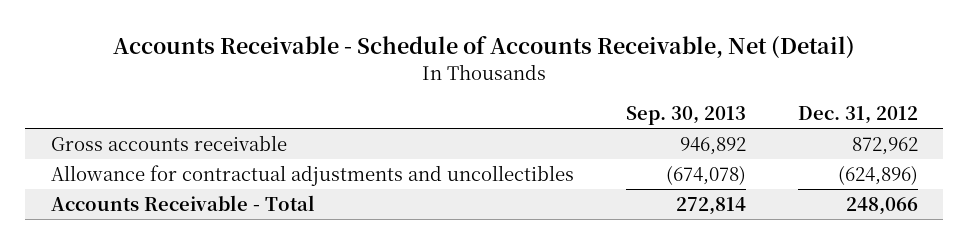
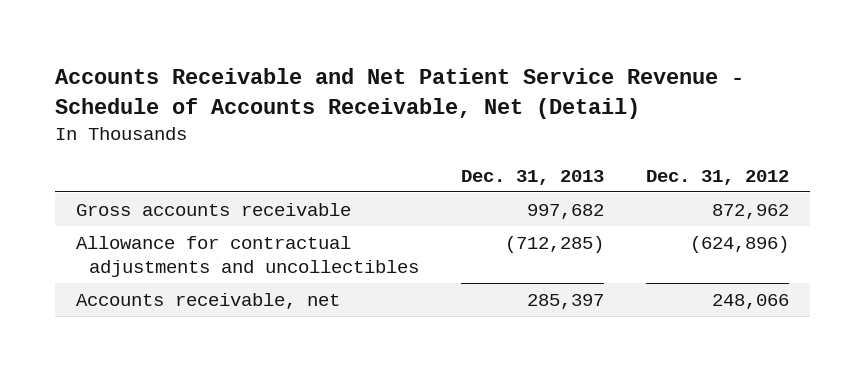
- Accounts Receivable - Schedule of Accounts Receivable, Net (Detail)
+ Accounts Receivable and Net Patient Service Revenue - Schedule of Accounts Receivable, Net (Detail)
- | Sep. 30, 2013 | Dec. 31, 2012
+ | Dec. 31, 2013 | Dec. 31, 2012
- Accounts Receivable - Total | 272,814 | 248,066
+ Accounts receivable, net | 285,397 | 248,066

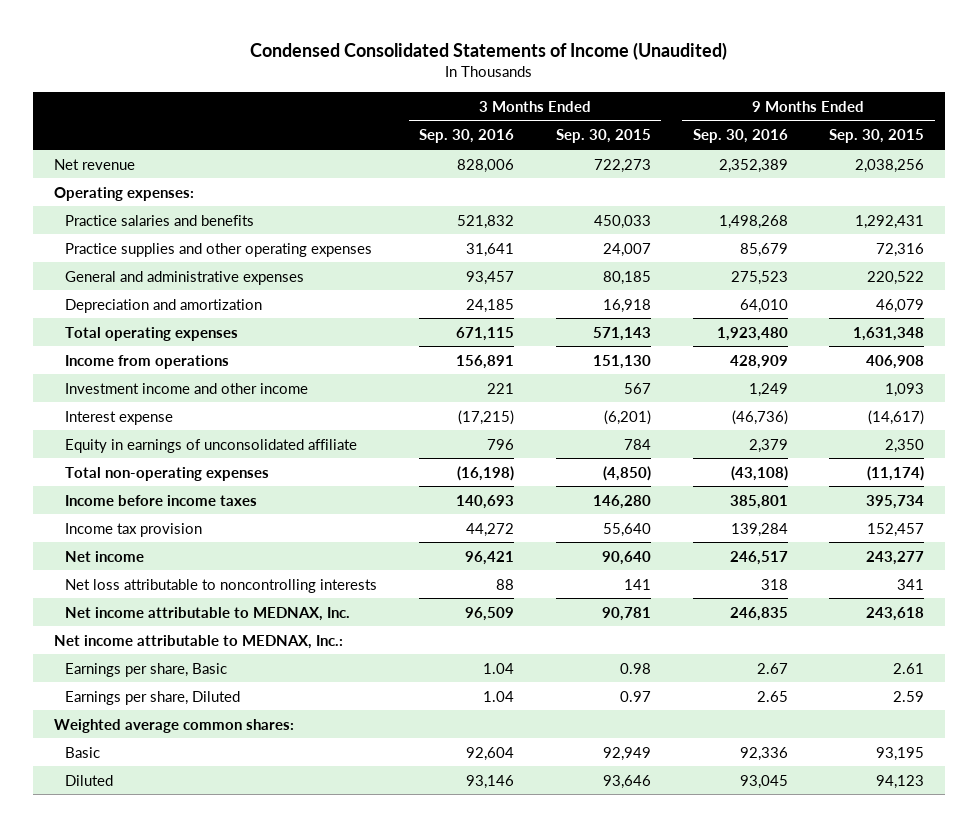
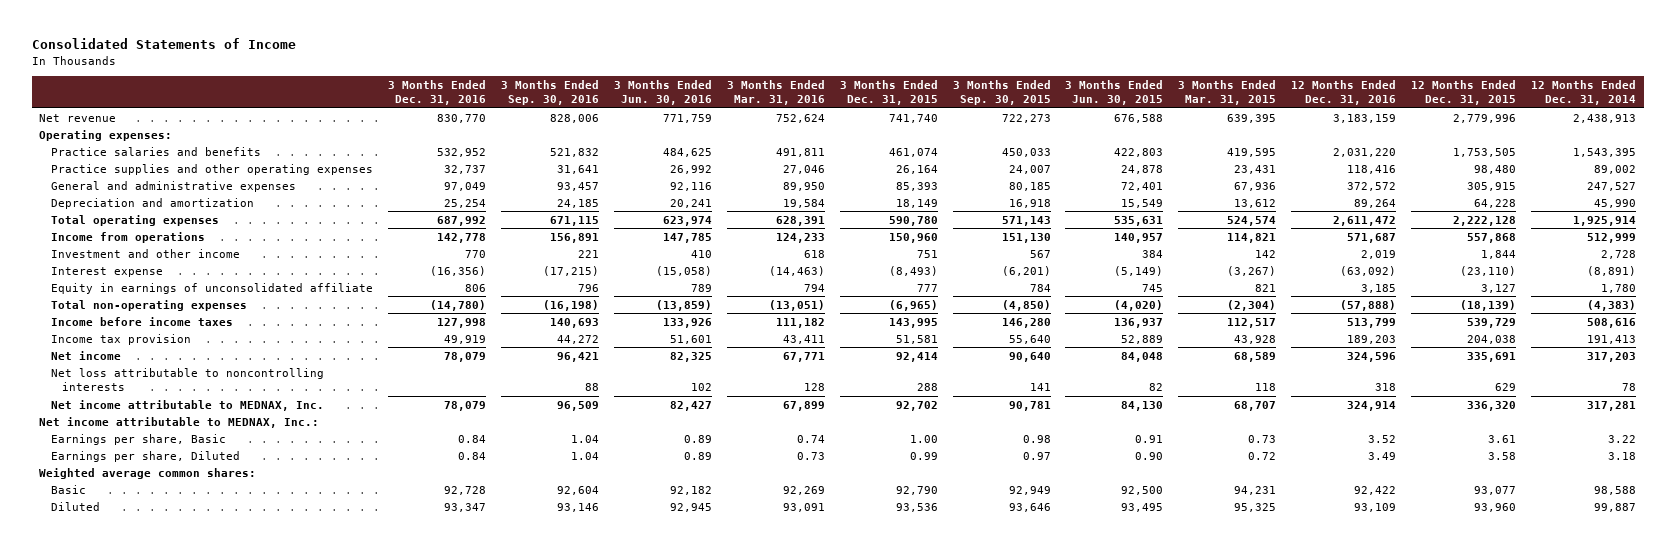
- Condensed Consolidated Statements of Income (Unaudited)
+ Consolidated Statements of Income
- | 3 Months Ended Sep. 30, 2016 | 3 Months Ended Sep. 30, 2015 | 9 Months Ended Sep. 30, 2016 | 9 Months Ended Sep. 30, 2015
+ | 3 Months Ended Dec. 31, 2016 | 3 Months Ended Sep. 30, 2016 | 3 Months Ended Jun. 30, 2016 | 3 Months Ended Mar. 31, 2016 | 3 Months Ended Dec. 31, 2015 | 3 Months Ended Sep. 30, 2015 | 3 Months Ended Jun. 30, 2015 | 3 Months Ended Mar. 31, 2015 | 12 Months Ended Dec. 31, 2016 | 12 Months Ended Dec. 31, 2015 | 12 Months Ended Dec. 31, 2014
- Investment income and other income | 221 | 567 | 1,249 | 1,093
+ Investment and other income | 770 | 221 | 410 | 618 | 751 | 567 | 384 | 142 | 2,019 | 1,844 | 2,728

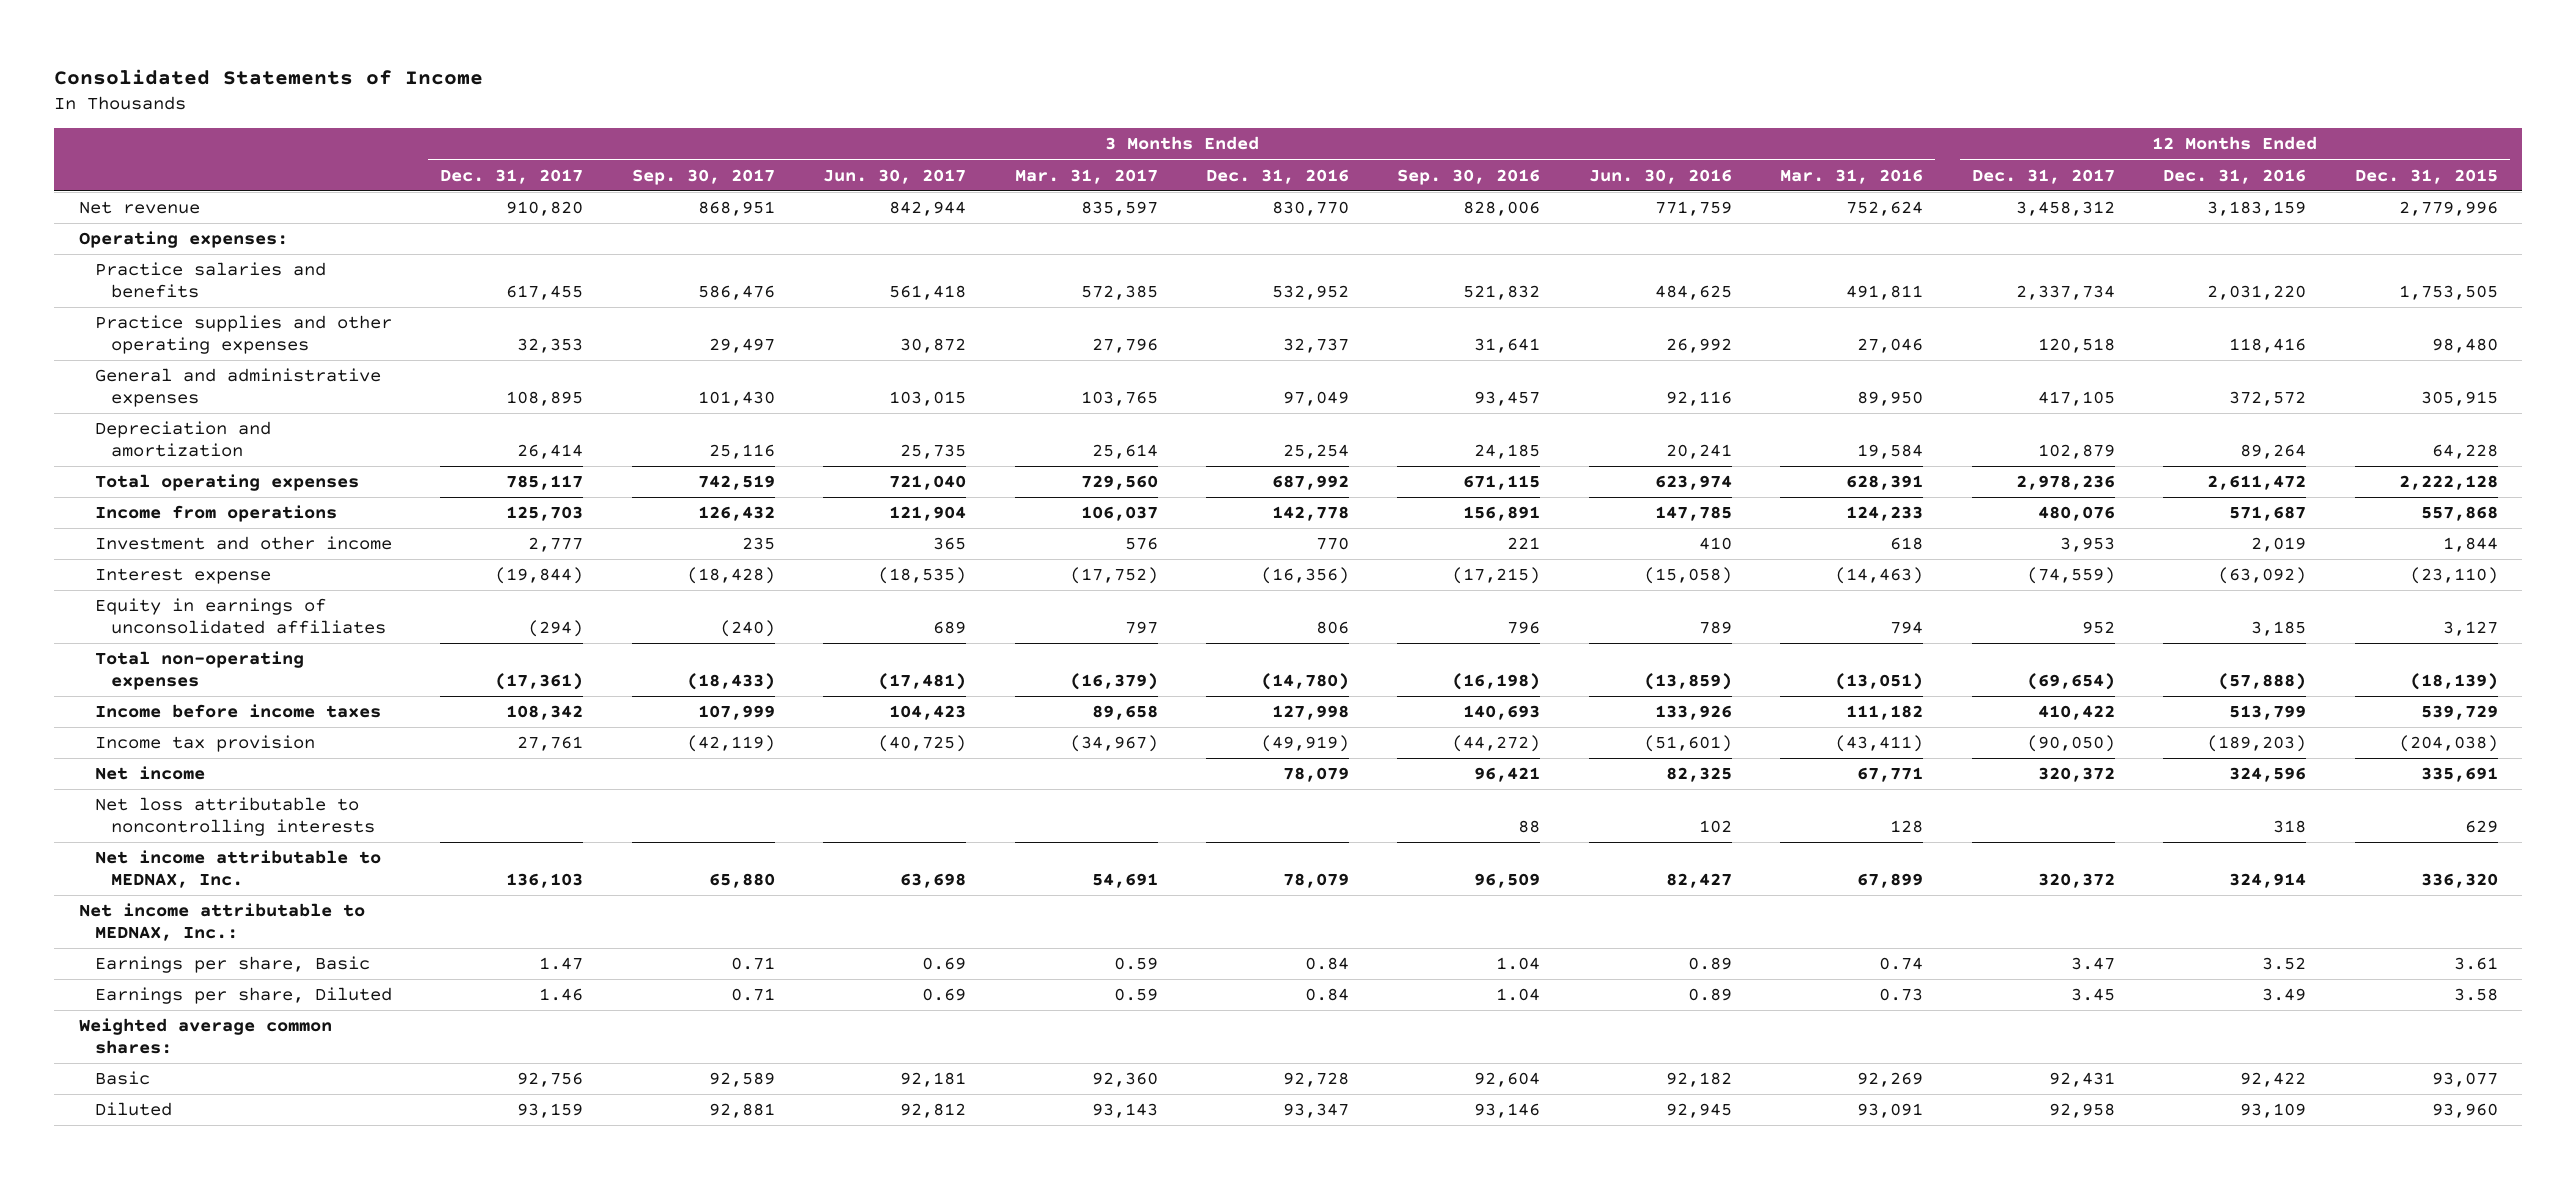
- | 3 Months Ended Dec. 31, 2016 | 3 Months Ended Sep. 30, 2016 | 3 Months Ended Jun. 30, 2016 | 3 Months Ended Mar. 31, 2016 | 3 Months Ended Dec. 31, 2015 | 3 Months Ended Sep. 30, 2015 | 3 Months Ended Jun. 30, 2015 | 3 Months Ended Mar. 31, 2015 | 12 Months Ended Dec. 31, 2016 | 12 Months Ended Dec. 31, 2015 | 12 Months Ended Dec. 31, 2014
+ | 3 Months Ended Dec. 31, 2017 | 3 Months Ended Sep. 30, 2017 | 3 Months Ended Jun. 30, 2017 | 3 Months Ended Mar. 31, 2017 | 3 Months Ended Dec. 31, 2016 | 3 Months Ended Sep. 30, 2016 | 3 Months Ended Jun. 30, 2016 | 3 Months Ended Mar. 31, 2016 | 12 Months Ended Dec. 31, 2017 | 12 Months Ended Dec. 31, 2016 | 12 Months Ended Dec. 31, 2015
- Equity in earnings of unconsolidated affiliate | 806 | 796 | 789 | 794 | 777 | 784 | 745 | 821 | 3,185 | 3,127 | 1,780
+ Equity in earnings of unconsolidated affiliates | (294) | (240) | 689 | 797 | 806 | 796 | 789 | 794 | 952 | 3,185 | 3,127
- Income tax provision | 49,919 | 44,272 | 51,601 | 43,411 | 51,581 | 55,640 | 52,889 | 43,928 | 189,203 | 204,038 | 191,413
+ Income tax provision | 27,761 | (42,119) | (40,725) | (34,967) | (49,919) | (44,272) | (51,601) | (43,411) | (90,050) | (189,203) | (204,038)

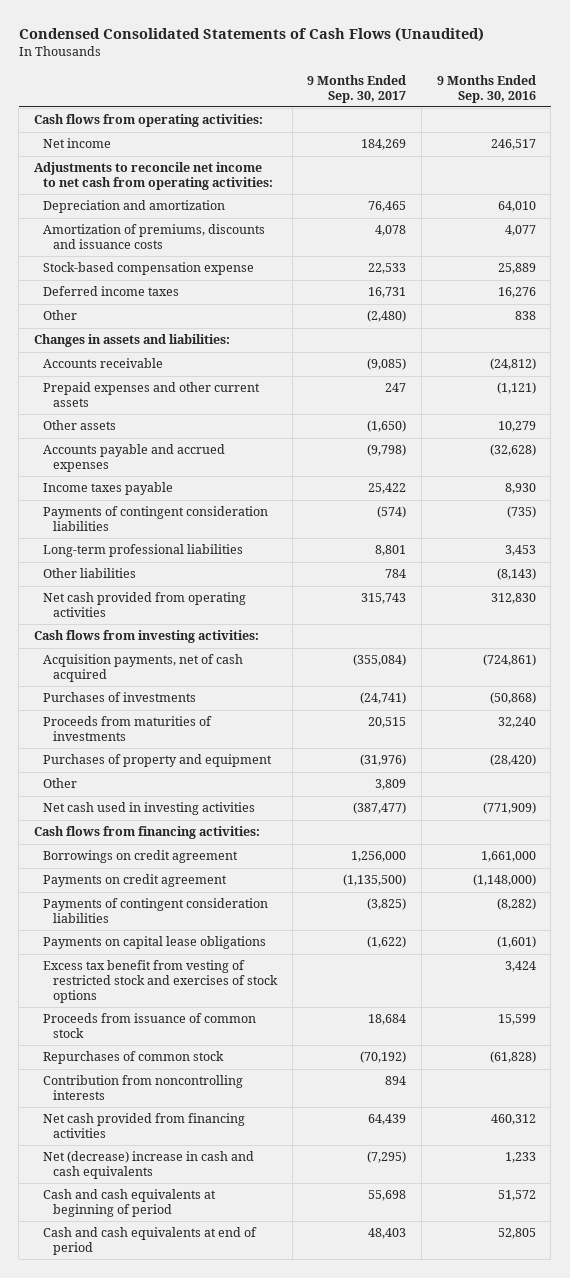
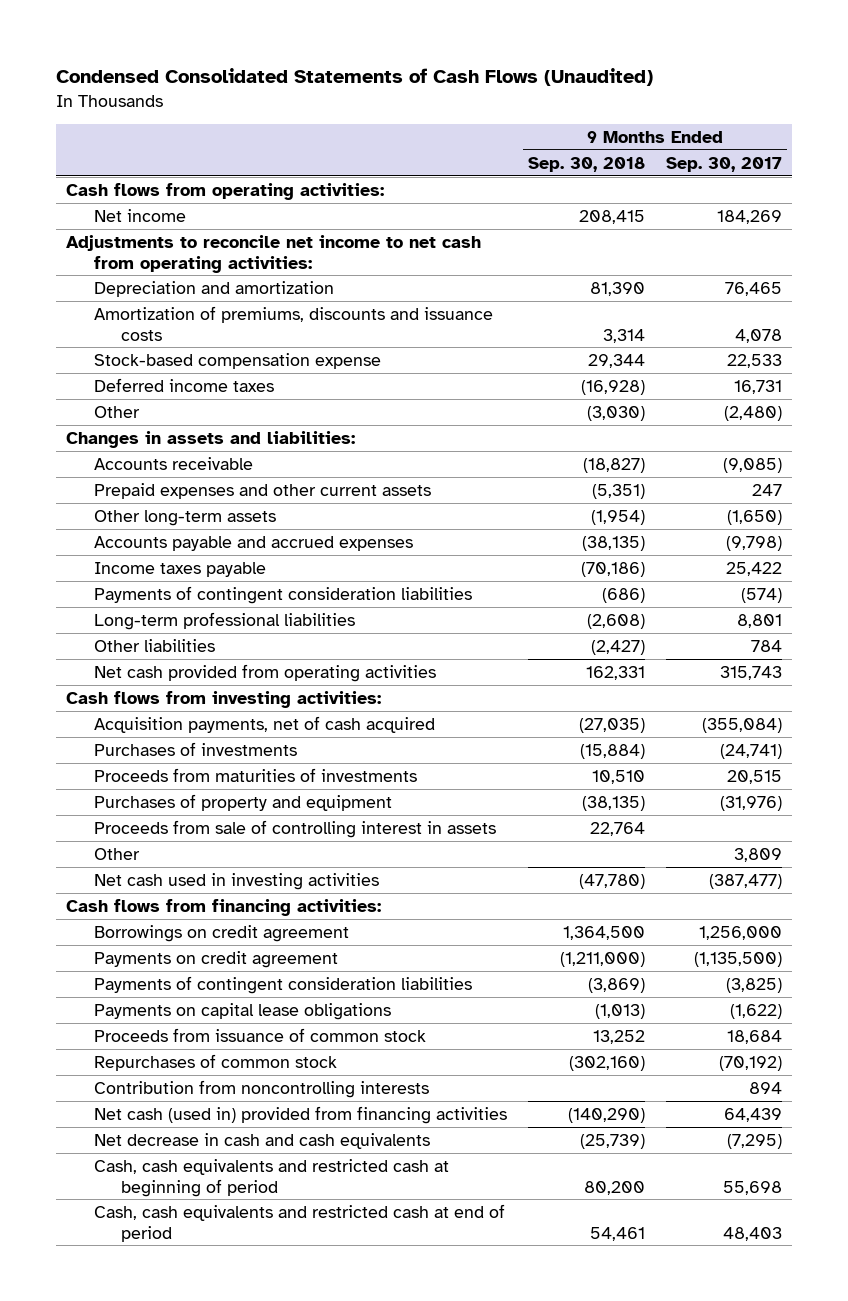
- | 9 Months Ended Sep. 30, 2017 | 9 Months Ended Sep. 30, 2016
+ | 9 Months Ended Sep. 30, 2018 | 9 Months Ended Sep. 30, 2017
- Other assets | (1,650) | 10,279
+ Other long-term assets | (1,954) | (1,650)
+ Proceeds from sale of controlling interest in assets | 22,764 |
- Excess tax benefit from vesting of restricted stock and exercises of stock options | | 3,424
- Net cash provided from financing activities | 64,439 | 460,312
- Net (decrease) increase in cash and cash equivalents | (7,295) | 1,233
- Cash and cash equivalents at beginning of period | 55,698 | 51,572
- Cash and cash equivalents at end of period | 48,403 | 52,805
+ Net cash (used in) provided from financing activities | (140,290) | 64,439
+ Net decrease in cash and cash equivalents | (25,739) | (7,295)
+ Cash, cash equivalents and restricted cash at beginning of period | 80,200 | 55,698
+ Cash, cash equivalents and restricted cash at end of period | 54,461 | 48,403

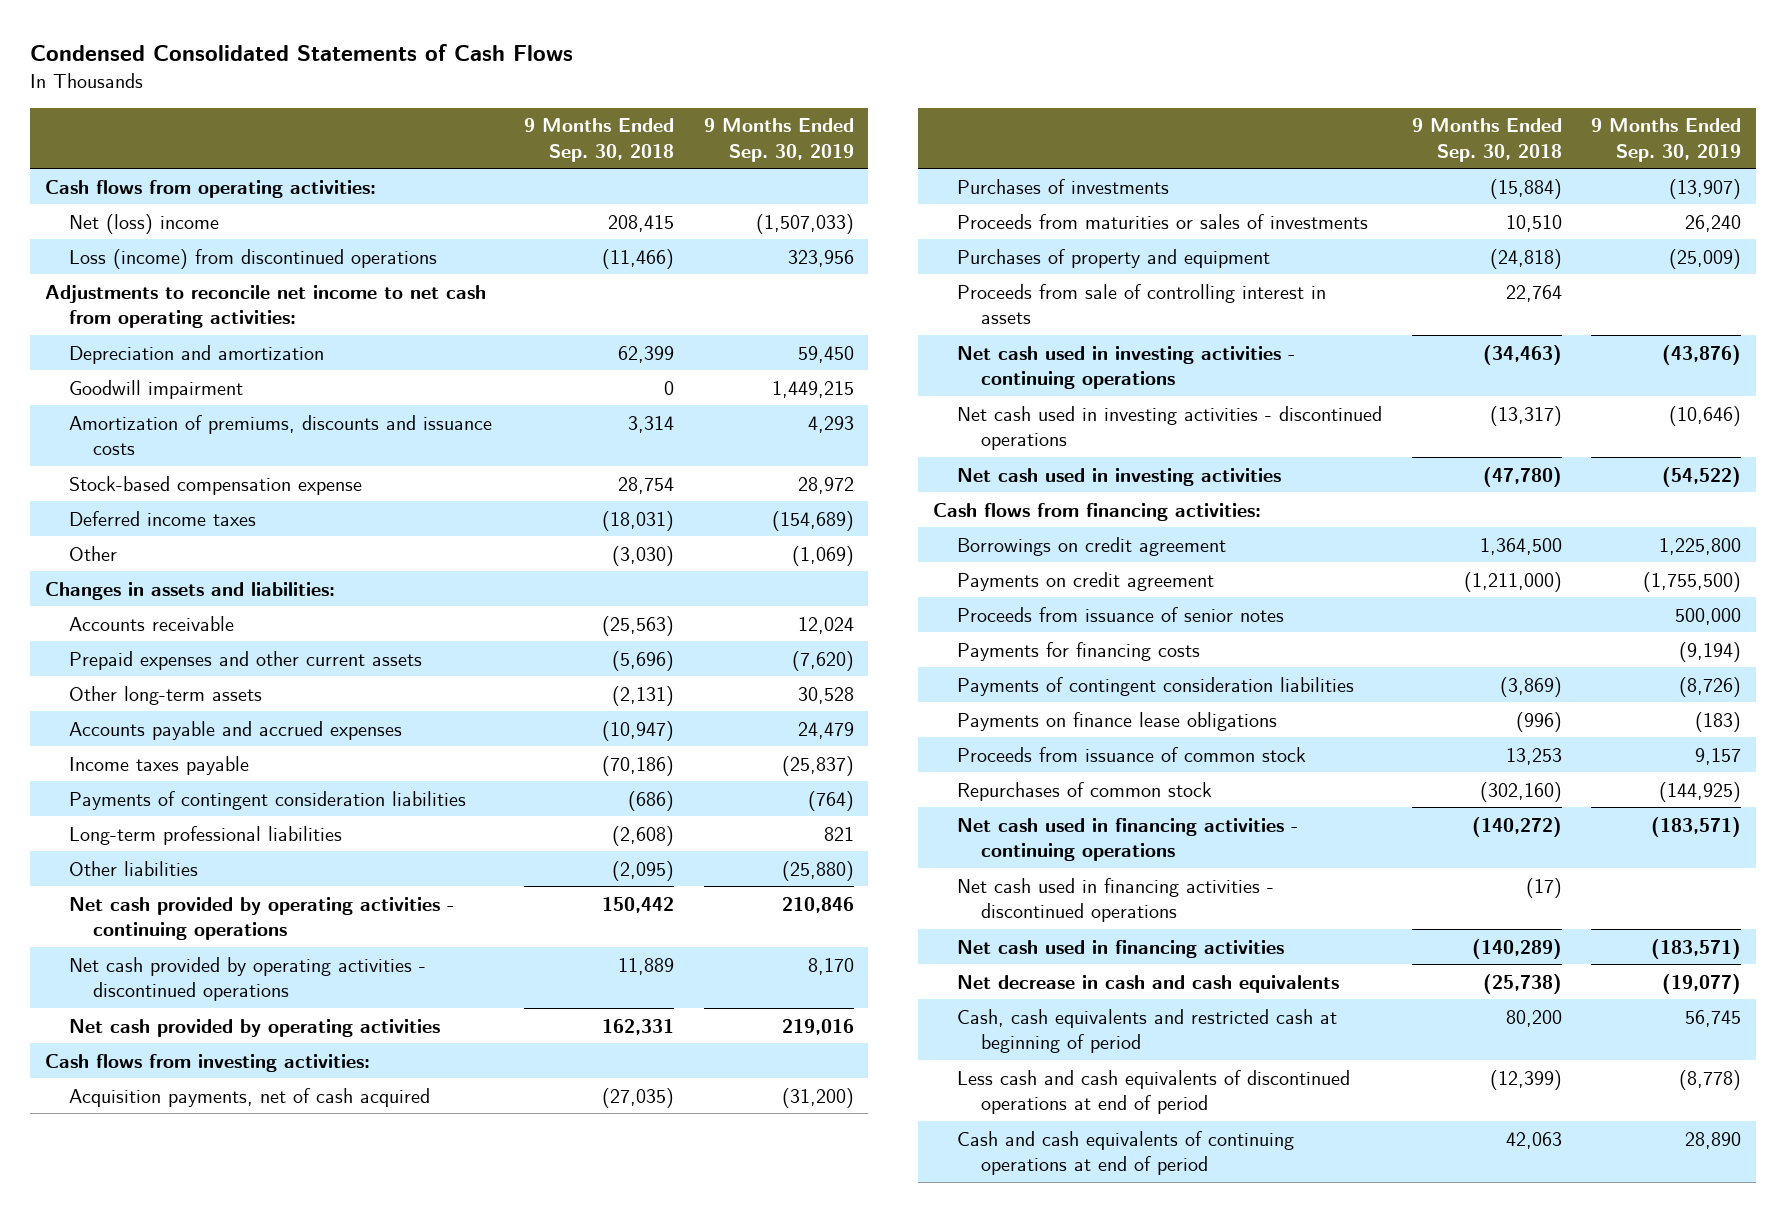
- Condensed Consolidated Statements of Cash Flows (Unaudited)
+ Condensed Consolidated Statements of Cash Flows
- | 9 Months Ended Sep. 30, 2018 | 9 Months Ended Sep. 30, 2017
+ | 9 Months Ended Sep. 30, 2018 | 9 Months Ended Sep. 30, 2019
- Net income | 208,415 | 184,269
+ Net (loss) income | 208,415 | (1,507,033)
+ Loss (income) from discontinued operations | (11,466) | 323,956
- Depreciation and amortization | 81,390 | 76,465
+ Depreciation and amortization | 62,399 | 59,450
+ Goodwill impairment | 0 | 1,449,215
- Stock-based compensation expense | 29,344 | 22,533
- Deferred income taxes | (16,928) | 16,731
+ Stock-based compensation expense | 28,754 | 28,972
+ Deferred income taxes | (18,031) | (154,689)
- Accounts receivable | (18,827) | (9,085)
- Prepaid expenses and other current assets | (5,351) | 247
- Other long-term assets | (1,954) | (1,650)
- Accounts payable and accrued expenses | (38,135) | (9,798)
+ Accounts receivable | (25,563) | 12,024
+ Prepaid expenses and other current assets | (5,696) | (7,620)
+ Other long-term assets | (2,131) | 30,528
+ Accounts payable and accrued expenses | (10,947) | 24,479
- Other liabilities | (2,427) | 784
- Net cash provided from operating activities | 162,331 | 315,743
+ Other liabilities | (2,095) | (25,880)
+ Net cash provided by operating activities - continuing operations | 150,442 | 210,846
+ Net cash provided by operating activities - discontinued operations | 11,889 | 8,170
+ Net cash provided by operating activities | 162,331 | 219,016
- Proceeds from maturities of investments | 10,510 | 20,515
- Purchases of property and equipment | (38,135) | (31,976)
+ Proceeds from maturities or sales of investments | 10,510 | 26,240
+ Purchases of property and equipment | (24,818) | (25,009)
- Other | | 3,809
+ Net cash used in investing activities - continuing operations | (34,463) | (43,876)
+ Net cash used in investing activities - discontinued operations | (13,317) | (10,646)
+ Proceeds from issuance of senior notes | | 500,000
+ Payments for financing costs | | (9,194)
- Payments on capital lease obligations | (1,013) | (1,622)
- Proceeds from issuance of common stock | 13,252 | 18,684
+ Payments on finance lease obligations | (996) | (183)
+ Proceeds from issuance of common stock | 13,253 | 9,157
- Contribution from noncontrolling interests | | 894
- Net cash (used in) provided from financing activities | (140,290) | 64,439
- Net decrease in cash and cash equivalents | (25,739) | (7,295)
+ Net cash used in financing activities - continuing operations | (140,272) | (183,571)
+ Net cash used in financing activities - discontinued operations | (17) |
+ Net cash used in financing activities | (140,289) | (183,571)
+ Net decrease in cash and cash equivalents | (25,738) | (19,077)
- Cash, cash equivalents and restricted cash at end of period | 54,461 | 48,403
+ Less cash and cash equivalents of discontinued operations at end of period | (12,399) | (8,778)
+ Cash and cash equivalents of continuing operations at end of period | 42,063 | 28,890

